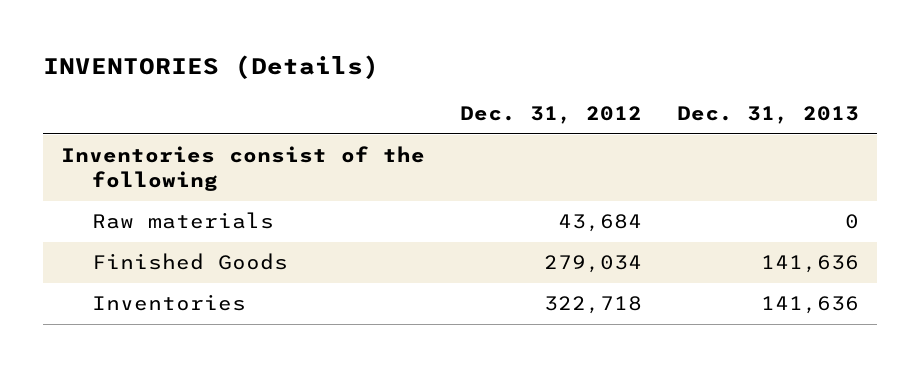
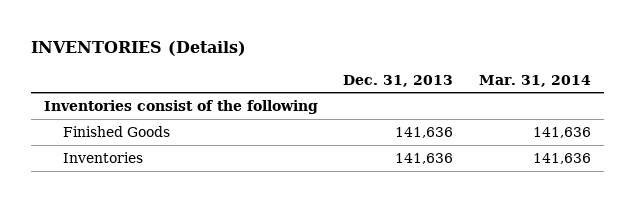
- | Dec. 31, 2012 | Dec. 31, 2013
+ | Dec. 31, 2013 | Mar. 31, 2014
- Raw materials | 43,684 | 0

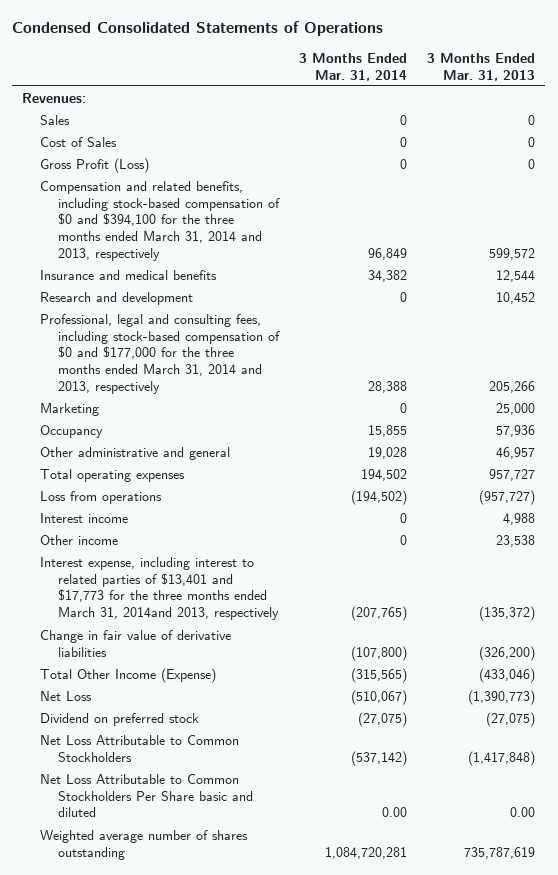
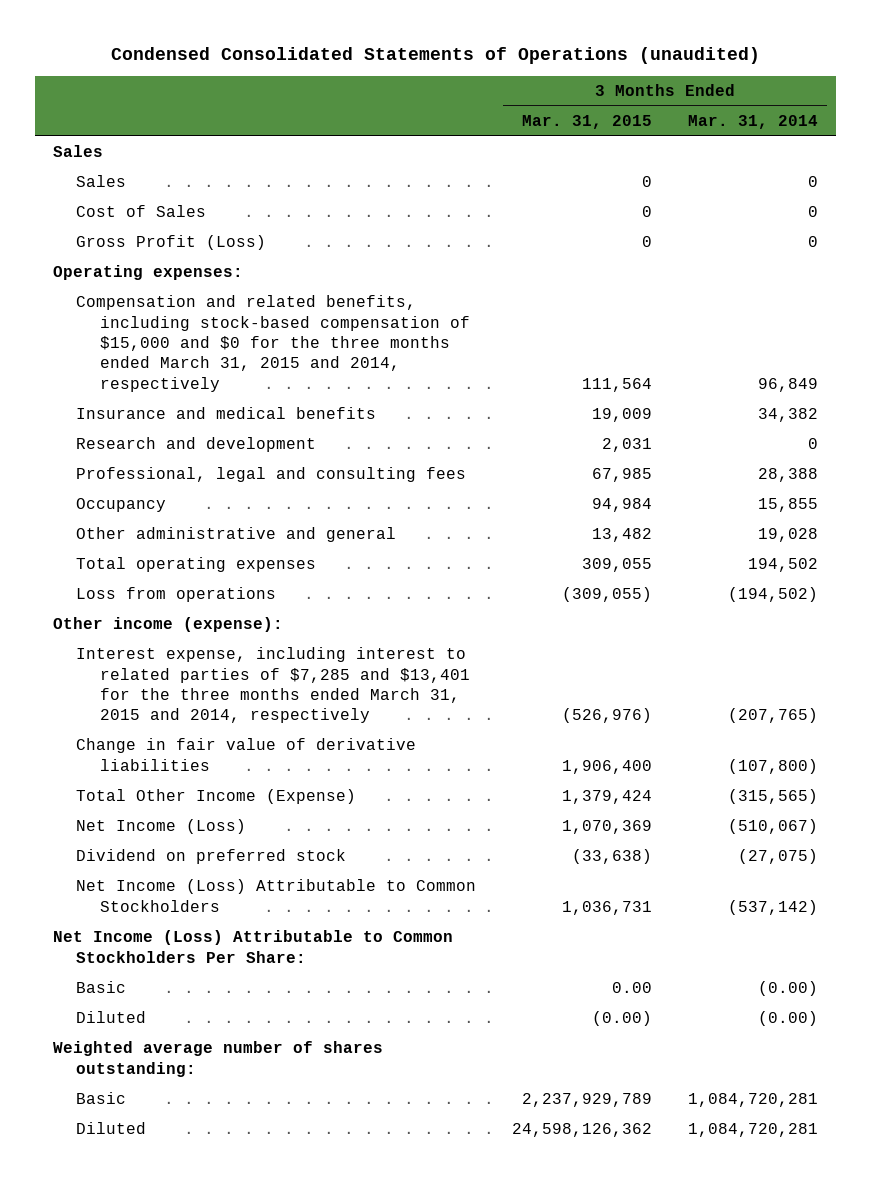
- Condensed Consolidated Statements of Operations
+ Condensed Consolidated Statements of Operations (unaudited)
- | 3 Months Ended Mar. 31, 2014 | 3 Months Ended Mar. 31, 2013
+ | 3 Months Ended Mar. 31, 2015 | 3 Months Ended Mar. 31, 2014
- Revenues:
+ Sales
- Compensation and related benefits, including stock-based compensation of $0 and $394,100 for the three months ended March 31, 2014 and 2013, respectively | 96,849 | 599,572
+ Operating expenses:
+ Compensation and related benefits, including stock-based compensation of $15,000 and $0 for the three months ended March 31, 2015 and 2014, respectively | 111,564 | 96,849
- Professional, legal and consulting fees, including stock-based compensation of $0 and $177,000 for the three months ended March 31, 2014 and 2013, respectively | 28,388 | 205,266
- Marketing | 0 | 25,000
+ Professional, legal and consulting fees | 67,985 | 28,388
- Interest income | 0 | 4,988
- Other income | 0 | 23,538
- Interest expense, including interest to related parties of $13,401 and $17,773 for the three months ended March 31, 2014and 2013, respectively | (207,765) | (135,372)
+ Other income (expense):
+ Interest expense, including interest to related parties of $7,285 and $13,401 for the three months ended March 31, 2015 and 2014, respectively | (526,976) | (207,765)
- Net Loss | (510,067) | (1,390,773)
+ Net Income (Loss) | 1,070,369 | (510,067)
- Net Loss Attributable to Common Stockholders | (537,142) | (1,417,848)
- Net Loss Attributable to Common Stockholders Per Share basic and diluted | 0.00 | 0.00
- Weighted average number of shares outstanding | 1,084,720,281 | 735,787,619
+ Net Income (Loss) Attributable to Common Stockholders | 1,036,731 | (537,142)
+ Net Income (Loss) Attributable to Common Stockholders Per Share:
+ Basic | 0.00 | (0.00)
+ Diluted | (0.00) | (0.00)
+ Weighted average number of shares outstanding:
+ Basic | 2,237,929,789 | 1,084,720,281
+ Diluted | 24,598,126,362 | 1,084,720,281

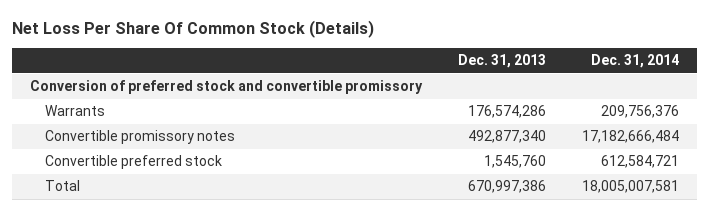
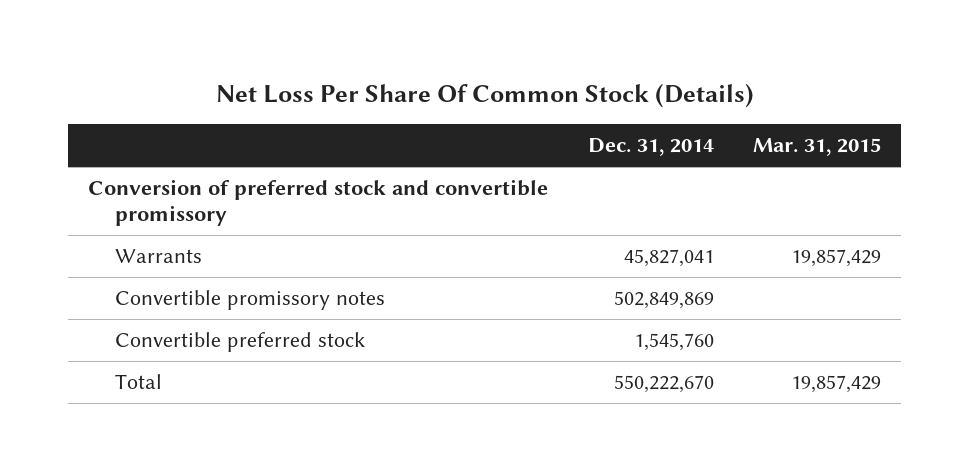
- | Dec. 31, 2013 | Dec. 31, 2014
+ | Dec. 31, 2014 | Mar. 31, 2015
- Warrants | 176,574,286 | 209,756,376
- Convertible promissory notes | 492,877,340 | 17,182,666,484
- Convertible preferred stock | 1,545,760 | 612,584,721
- Total | 670,997,386 | 18,005,007,581
+ Warrants | 45,827,041 | 19,857,429
+ Convertible promissory notes | 502,849,869 |
+ Convertible preferred stock | 1,545,760 |
+ Total | 550,222,670 | 19,857,429

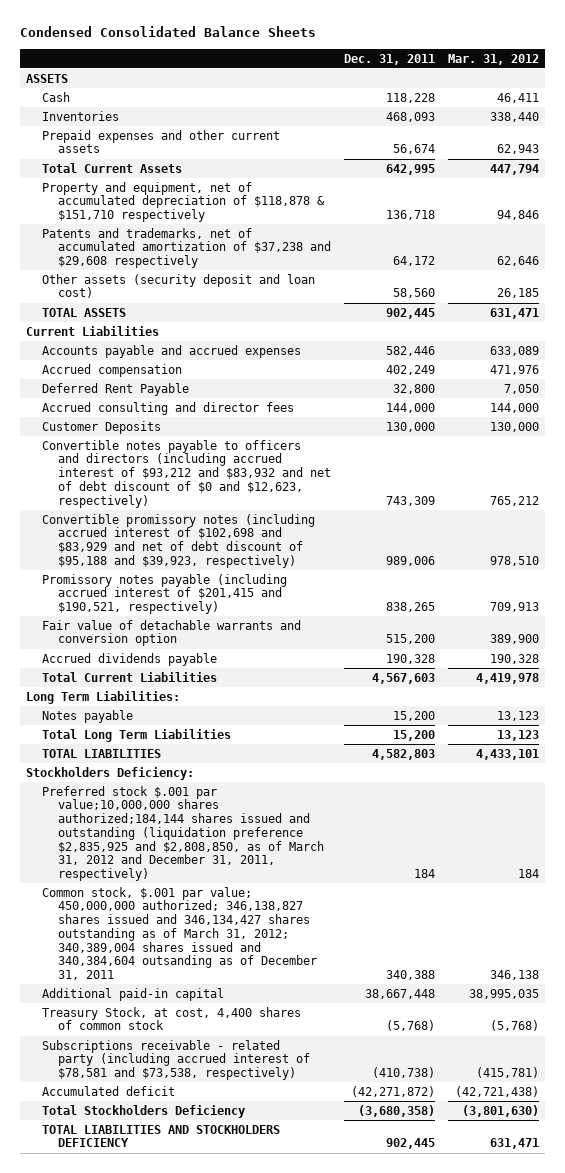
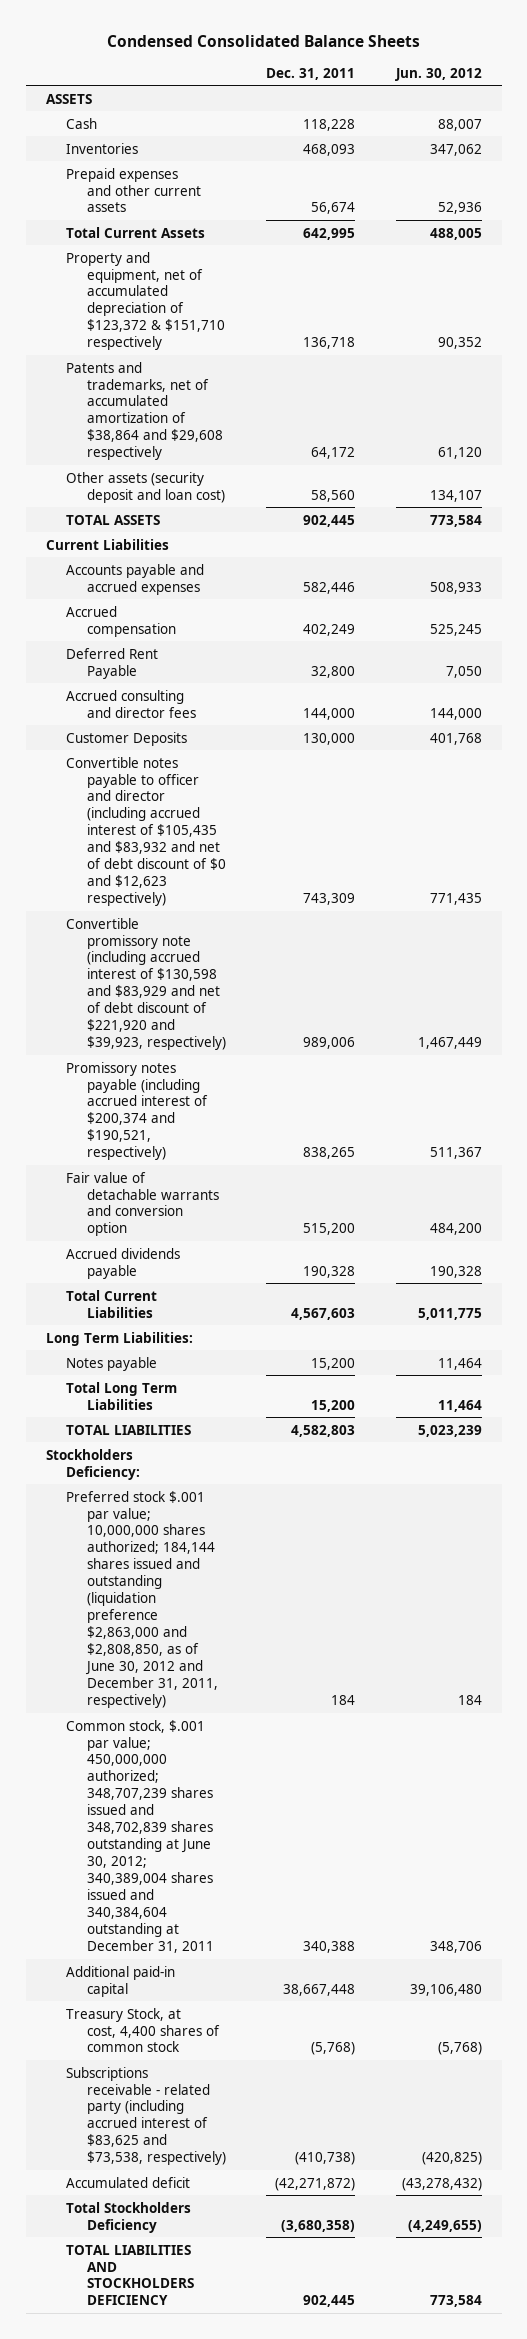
- | Dec. 31, 2011 | Mar. 31, 2012
+ | Dec. 31, 2011 | Jun. 30, 2012
- Property and equipment, net of accumulated depreciation of $118,878 & $151,710 respectively | 136,718 | 94,846
- Patents and trademarks, net of accumulated amortization of $37,238 and $29,608 respectively | 64,172 | 62,646
+ Property and equipment, net of accumulated depreciation of $123,372 & $151,710 respectively | 136,718 | 90,352
+ Patents and trademarks, net of accumulated amortization of $38,864 and $29,608 respectively | 64,172 | 61,120
- Convertible notes payable to officers and directors (including accrued interest of $93,212 and $83,932 and net of debt discount of $0 and $12,623, respectively) | 743,309 | 765,212
- Convertible promissory notes (including accrued interest of $102,698 and $83,929 and net of debt discount of $95,188 and $39,923, respectively) | 989,006 | 978,510
- Promissory notes payable (including accrued interest of $201,415 and $190,521, respectively) | 838,265 | 709,913
+ Convertible notes payable to officer and director (including accrued interest of $105,435 and $83,932 and net of debt discount of $0 and $12,623 respectively) | 743,309 | 771,435
+ Convertible promissory note (including accrued interest of $130,598 and $83,929 and net of debt discount of $221,920 and $39,923, respectively) | 989,006 | 1,467,449
+ Promissory notes payable (including accrued interest of $200,374 and $190,521, respectively) | 838,265 | 511,367
- Preferred stock $.001 par value;10,000,000 shares authorized;184,144 shares issued and outstanding (liquidation preference $2,835,925 and $2,808,850, as of March 31, 2012 and December 31, 2011, respectively) | 184 | 184
- Common stock, $.001 par value; 450,000,000 authorized; 346,138,827 shares issued and 346,134,427 shares outstanding as of March 31, 2012; 340,389,004 shares issued and 340,384,604 outsanding as of December 31, 2011 | 340,388 | 346,138
+ Preferred stock $.001 par value; 10,000,000 shares authorized; 184,144 shares issued and outstanding (liquidation preference $2,863,000 and $2,808,850, as of June 30, 2012 and December 31, 2011, respectively) | 184 | 184
+ Common stock, $.001 par value; 450,000,000 authorized; 348,707,239 shares issued and 348,702,839 shares outstanding at June 30, 2012; 340,389,004 shares issued and 340,384,604 outstanding at December 31, 2011 | 340,388 | 348,706
- Subscriptions receivable - related party (including accrued interest of $78,581 and $73,538, respectively) | (410,738) | (415,781)
+ Subscriptions receivable - related party (including accrued interest of $83,625 and $73,538, respectively) | (410,738) | (420,825)

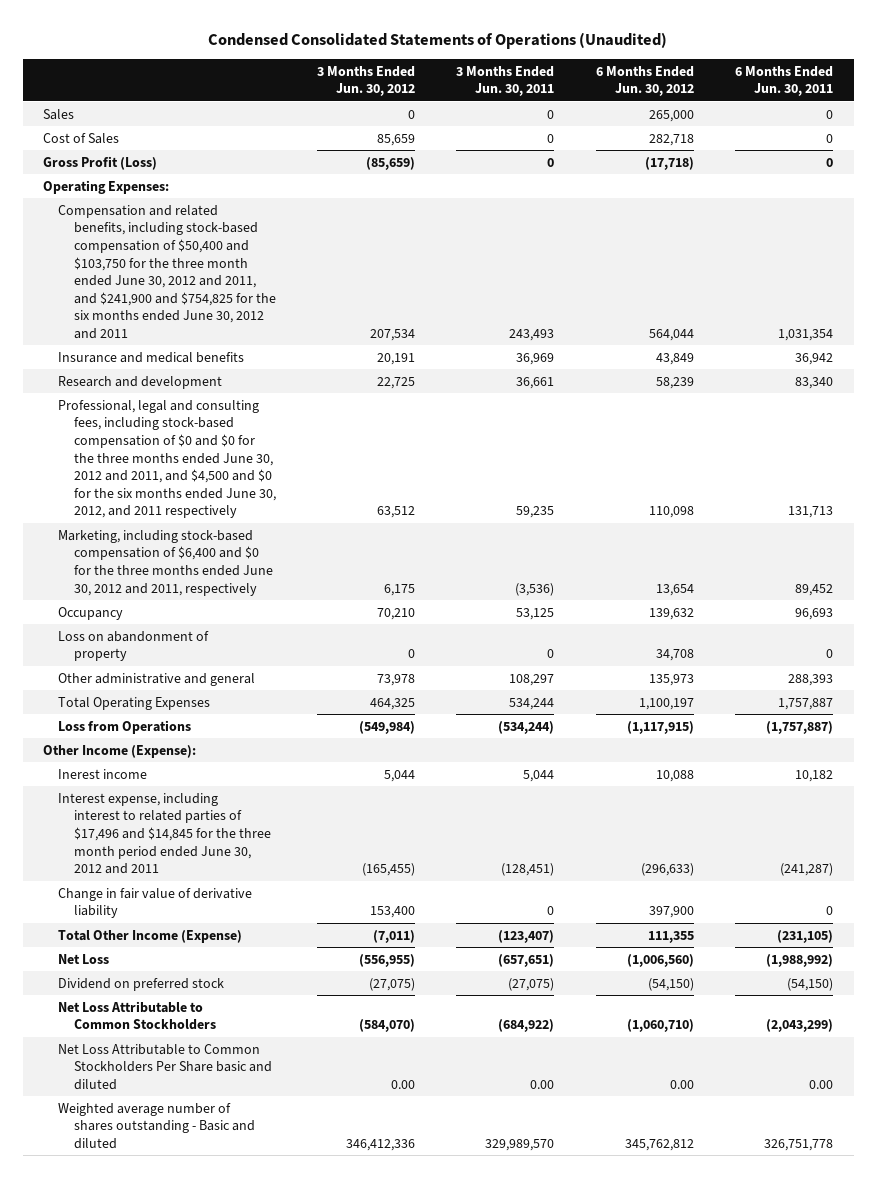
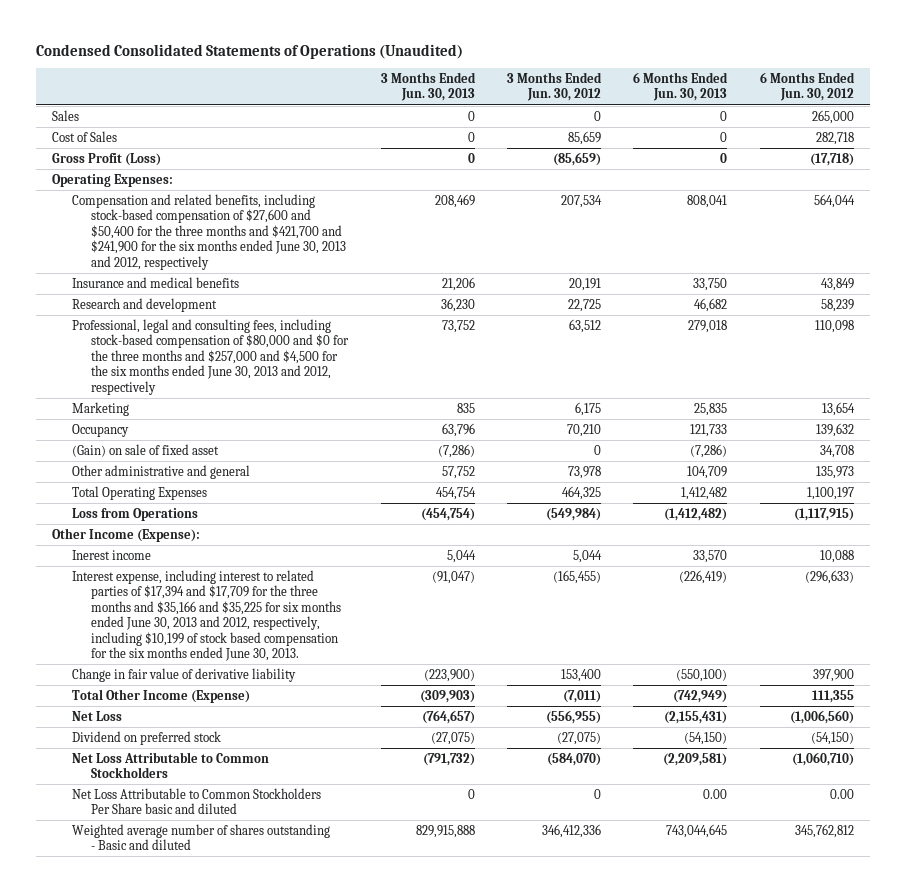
- | 3 Months Ended Jun. 30, 2012 | 3 Months Ended Jun. 30, 2011 | 6 Months Ended Jun. 30, 2012 | 6 Months Ended Jun. 30, 2011
+ | 3 Months Ended Jun. 30, 2013 | 3 Months Ended Jun. 30, 2012 | 6 Months Ended Jun. 30, 2013 | 6 Months Ended Jun. 30, 2012
- Compensation and related benefits, including stock-based compensation of $50,400 and $103,750 for the three month ended June 30, 2012 and 2011, and $241,900 and $754,825 for the six months ended June 30, 2012 and 2011 | 207,534 | 243,493 | 564,044 | 1,031,354
+ Compensation and related benefits, including stock-based compensation of $27,600 and $50,400 for the three months and $421,700 and $241,900 for the six months ended June 30, 2013 and 2012, respectively | 208,469 | 207,534 | 808,041 | 564,044
- Professional, legal and consulting fees, including stock-based compensation of $0 and $0 for the three months ended June 30, 2012 and 2011, and $4,500 and $0 for the six months ended June 30, 2012, and 2011 respectively | 63,512 | 59,235 | 110,098 | 131,713
- Marketing, including stock-based compensation of $6,400 and $0 for the three months ended June 30, 2012 and 2011, respectively | 6,175 | (3,536) | 13,654 | 89,452
+ Professional, legal and consulting fees, including stock-based compensation of $80,000 and $0 for the three months and $257,000 and $4,500 for the six months ended June 30, 2013 and 2012, respectively | 73,752 | 63,512 | 279,018 | 110,098
+ Marketing | 835 | 6,175 | 25,835 | 13,654
- Loss on abandonment of property | 0 | 0 | 34,708 | 0
+ (Gain) on sale of fixed asset | (7,286) | 0 | (7,286) | 34,708
- Interest expense, including interest to related parties of $17,496 and $14,845 for the three month period ended June 30, 2012 and 2011 | (165,455) | (128,451) | (296,633) | (241,287)
+ Interest expense, including interest to related parties of $17,394 and $17,709 for the three months and $35,166 and $35,225 for six months ended June 30, 2013 and 2012, respectively, including $10,199 of stock based compensation for the six months ended June 30, 2013. | (91,047) | (165,455) | (226,419) | (296,633)
- Net Loss Attributable to Common Stockholders Per Share basic and diluted | 0.00 | 0.00 | 0.00 | 0.00
+ Net Loss Attributable to Common Stockholders Per Share basic and diluted | 0 | 0 | 0.00 | 0.00

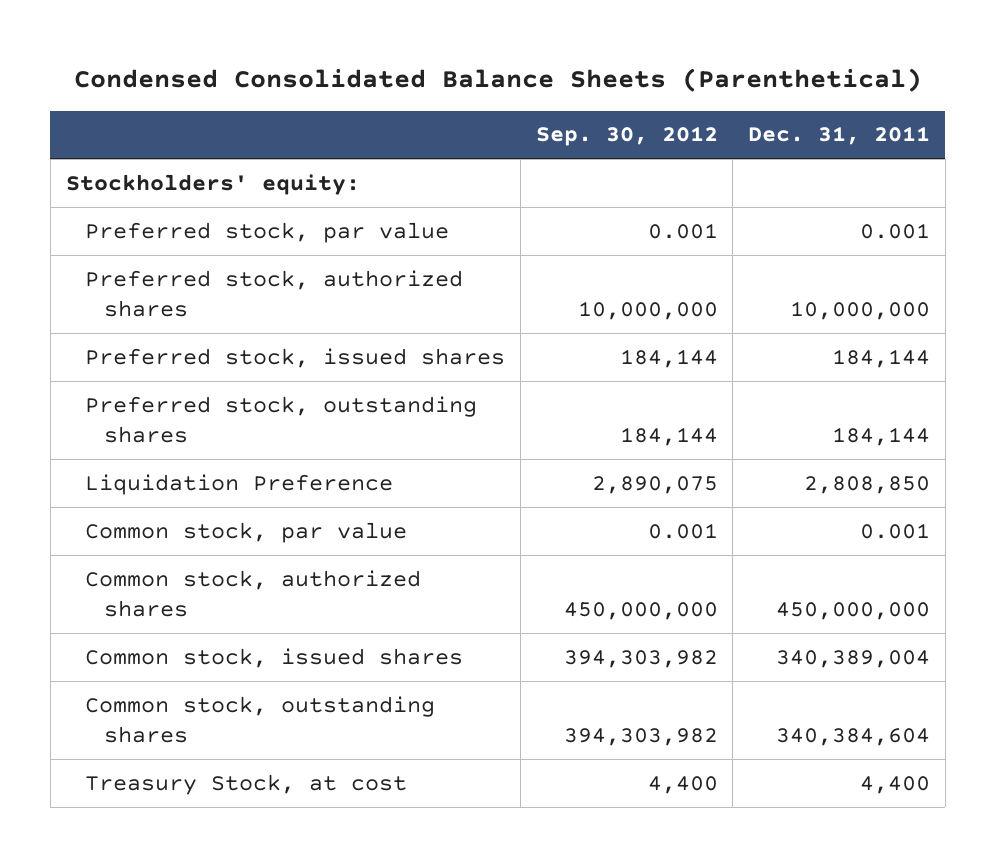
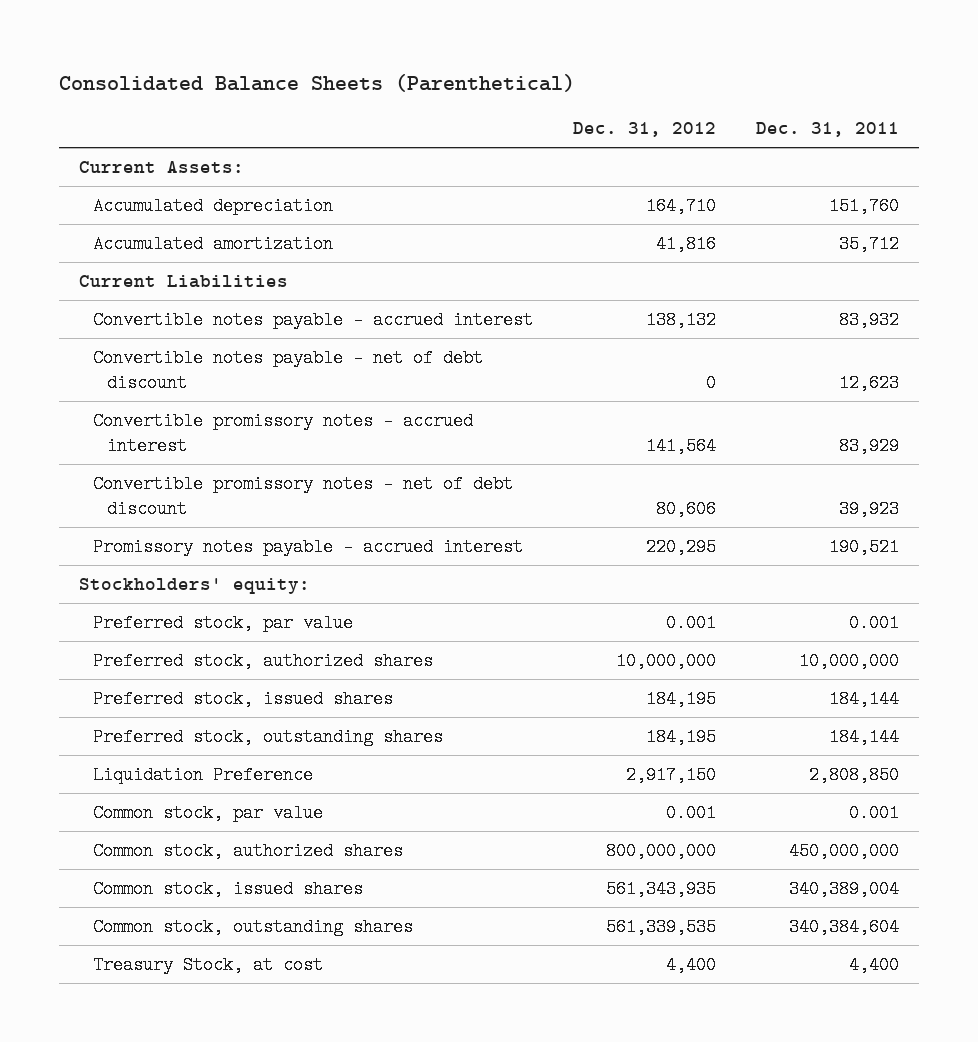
- Condensed Consolidated Balance Sheets (Parenthetical)
+ Consolidated Balance Sheets (Parenthetical)
- | Sep. 30, 2012 | Dec. 31, 2011
+ | Dec. 31, 2012 | Dec. 31, 2011
+ Current Assets:
+ Accumulated depreciation | 164,710 | 151,760
+ Accumulated amortization | 41,816 | 35,712
+ Current Liabilities
+ Convertible notes payable - accrued interest | 138,132 | 83,932
+ Convertible notes payable - net of debt discount | 0 | 12,623
+ Convertible promissory notes - accrued interest | 141,564 | 83,929
+ Convertible promissory notes - net of debt discount | 80,606 | 39,923
+ Promissory notes payable - accrued interest | 220,295 | 190,521

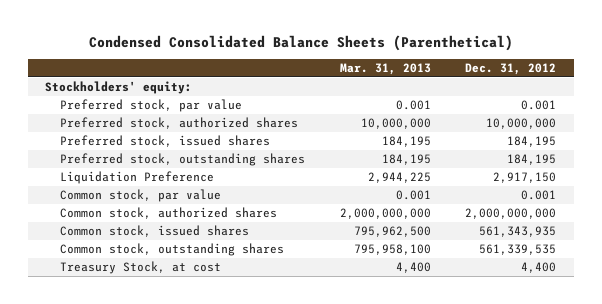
- Consolidated Balance Sheets (Parenthetical)
+ Condensed Consolidated Balance Sheets (Parenthetical)
- | Dec. 31, 2012 | Dec. 31, 2011
+ | Mar. 31, 2013 | Dec. 31, 2012
- Current Assets:
- Accumulated depreciation | 164,710 | 151,760
- Accumulated amortization | 41,816 | 35,712
- Current Liabilities
- Convertible notes payable - accrued interest | 138,132 | 83,932
- Convertible notes payable - net of debt discount | 0 | 12,623
- Convertible promissory notes - accrued interest | 141,564 | 83,929
- Convertible promissory notes - net of debt discount | 80,606 | 39,923
- Promissory notes payable - accrued interest | 220,295 | 190,521
- Common stock, authorized shares | 800,000,000 | 450,000,000
+ Common stock, authorized shares | 2,000,000,000 | 2,000,000,000

